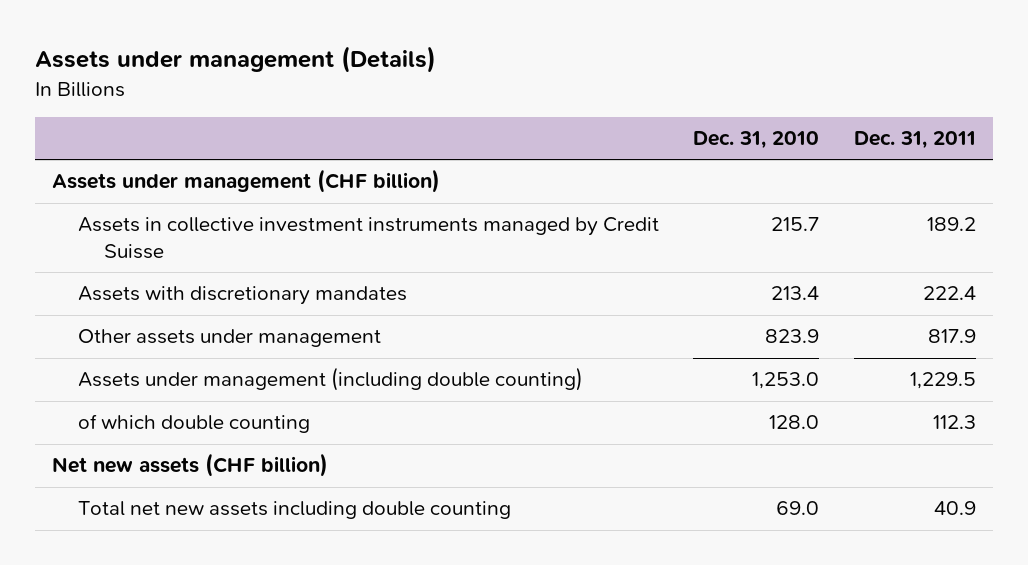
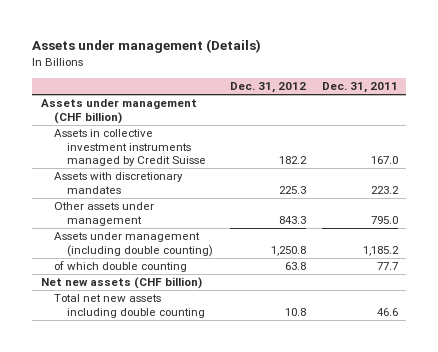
- | Dec. 31, 2010 | Dec. 31, 2011
+ | Dec. 31, 2012 | Dec. 31, 2011
- Assets in collective investment instruments managed by Credit Suisse | 215.7 | 189.2
- Assets with discretionary mandates | 213.4 | 222.4
- Other assets under management | 823.9 | 817.9
- Assets under management (including double counting) | 1,253.0 | 1,229.5
- of which double counting | 128.0 | 112.3
+ Assets in collective investment instruments managed by Credit Suisse | 182.2 | 167.0
+ Assets with discretionary mandates | 225.3 | 223.2
+ Other assets under management | 843.3 | 795.0
+ Assets under management (including double counting) | 1,250.8 | 1,185.2
+ of which double counting | 63.8 | 77.7
- Total net new assets including double counting | 69.0 | 40.9
+ Total net new assets including double counting | 10.8 | 46.6

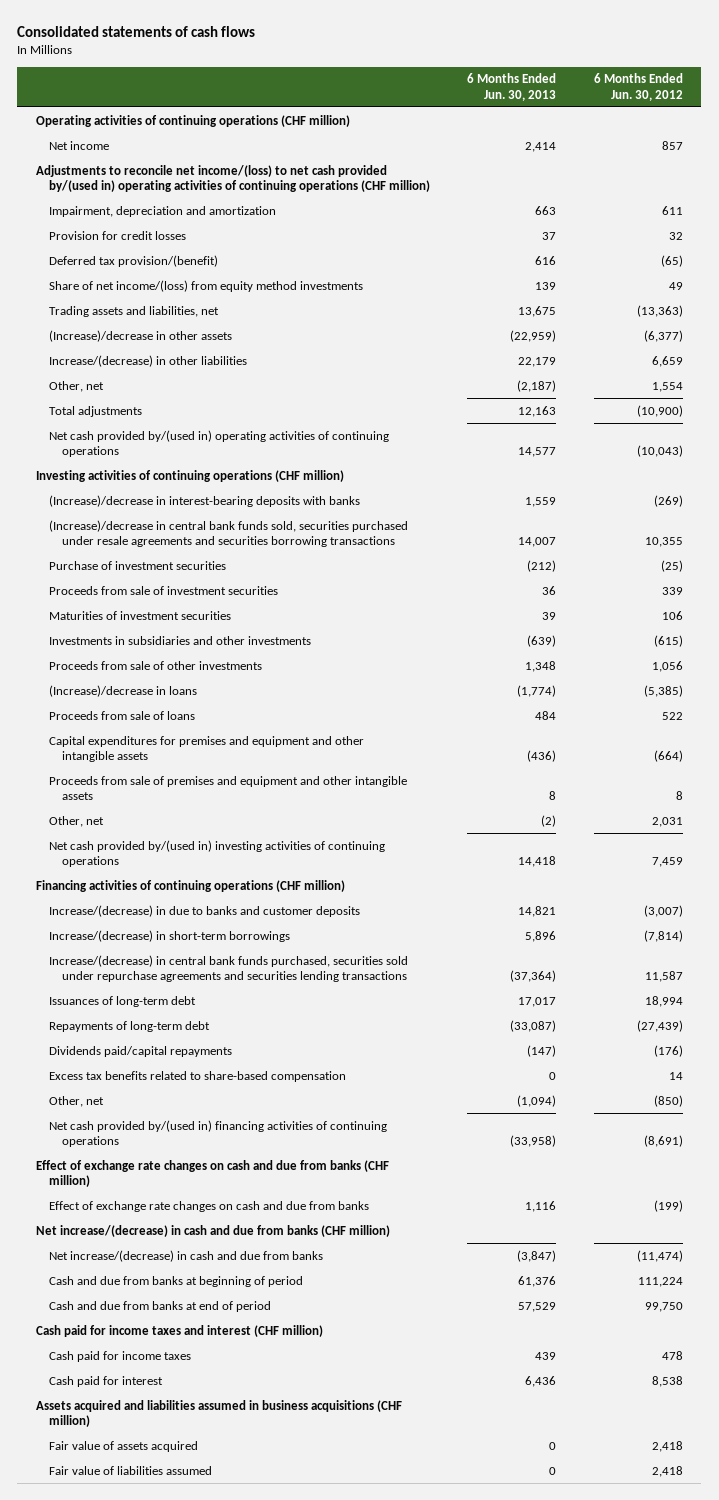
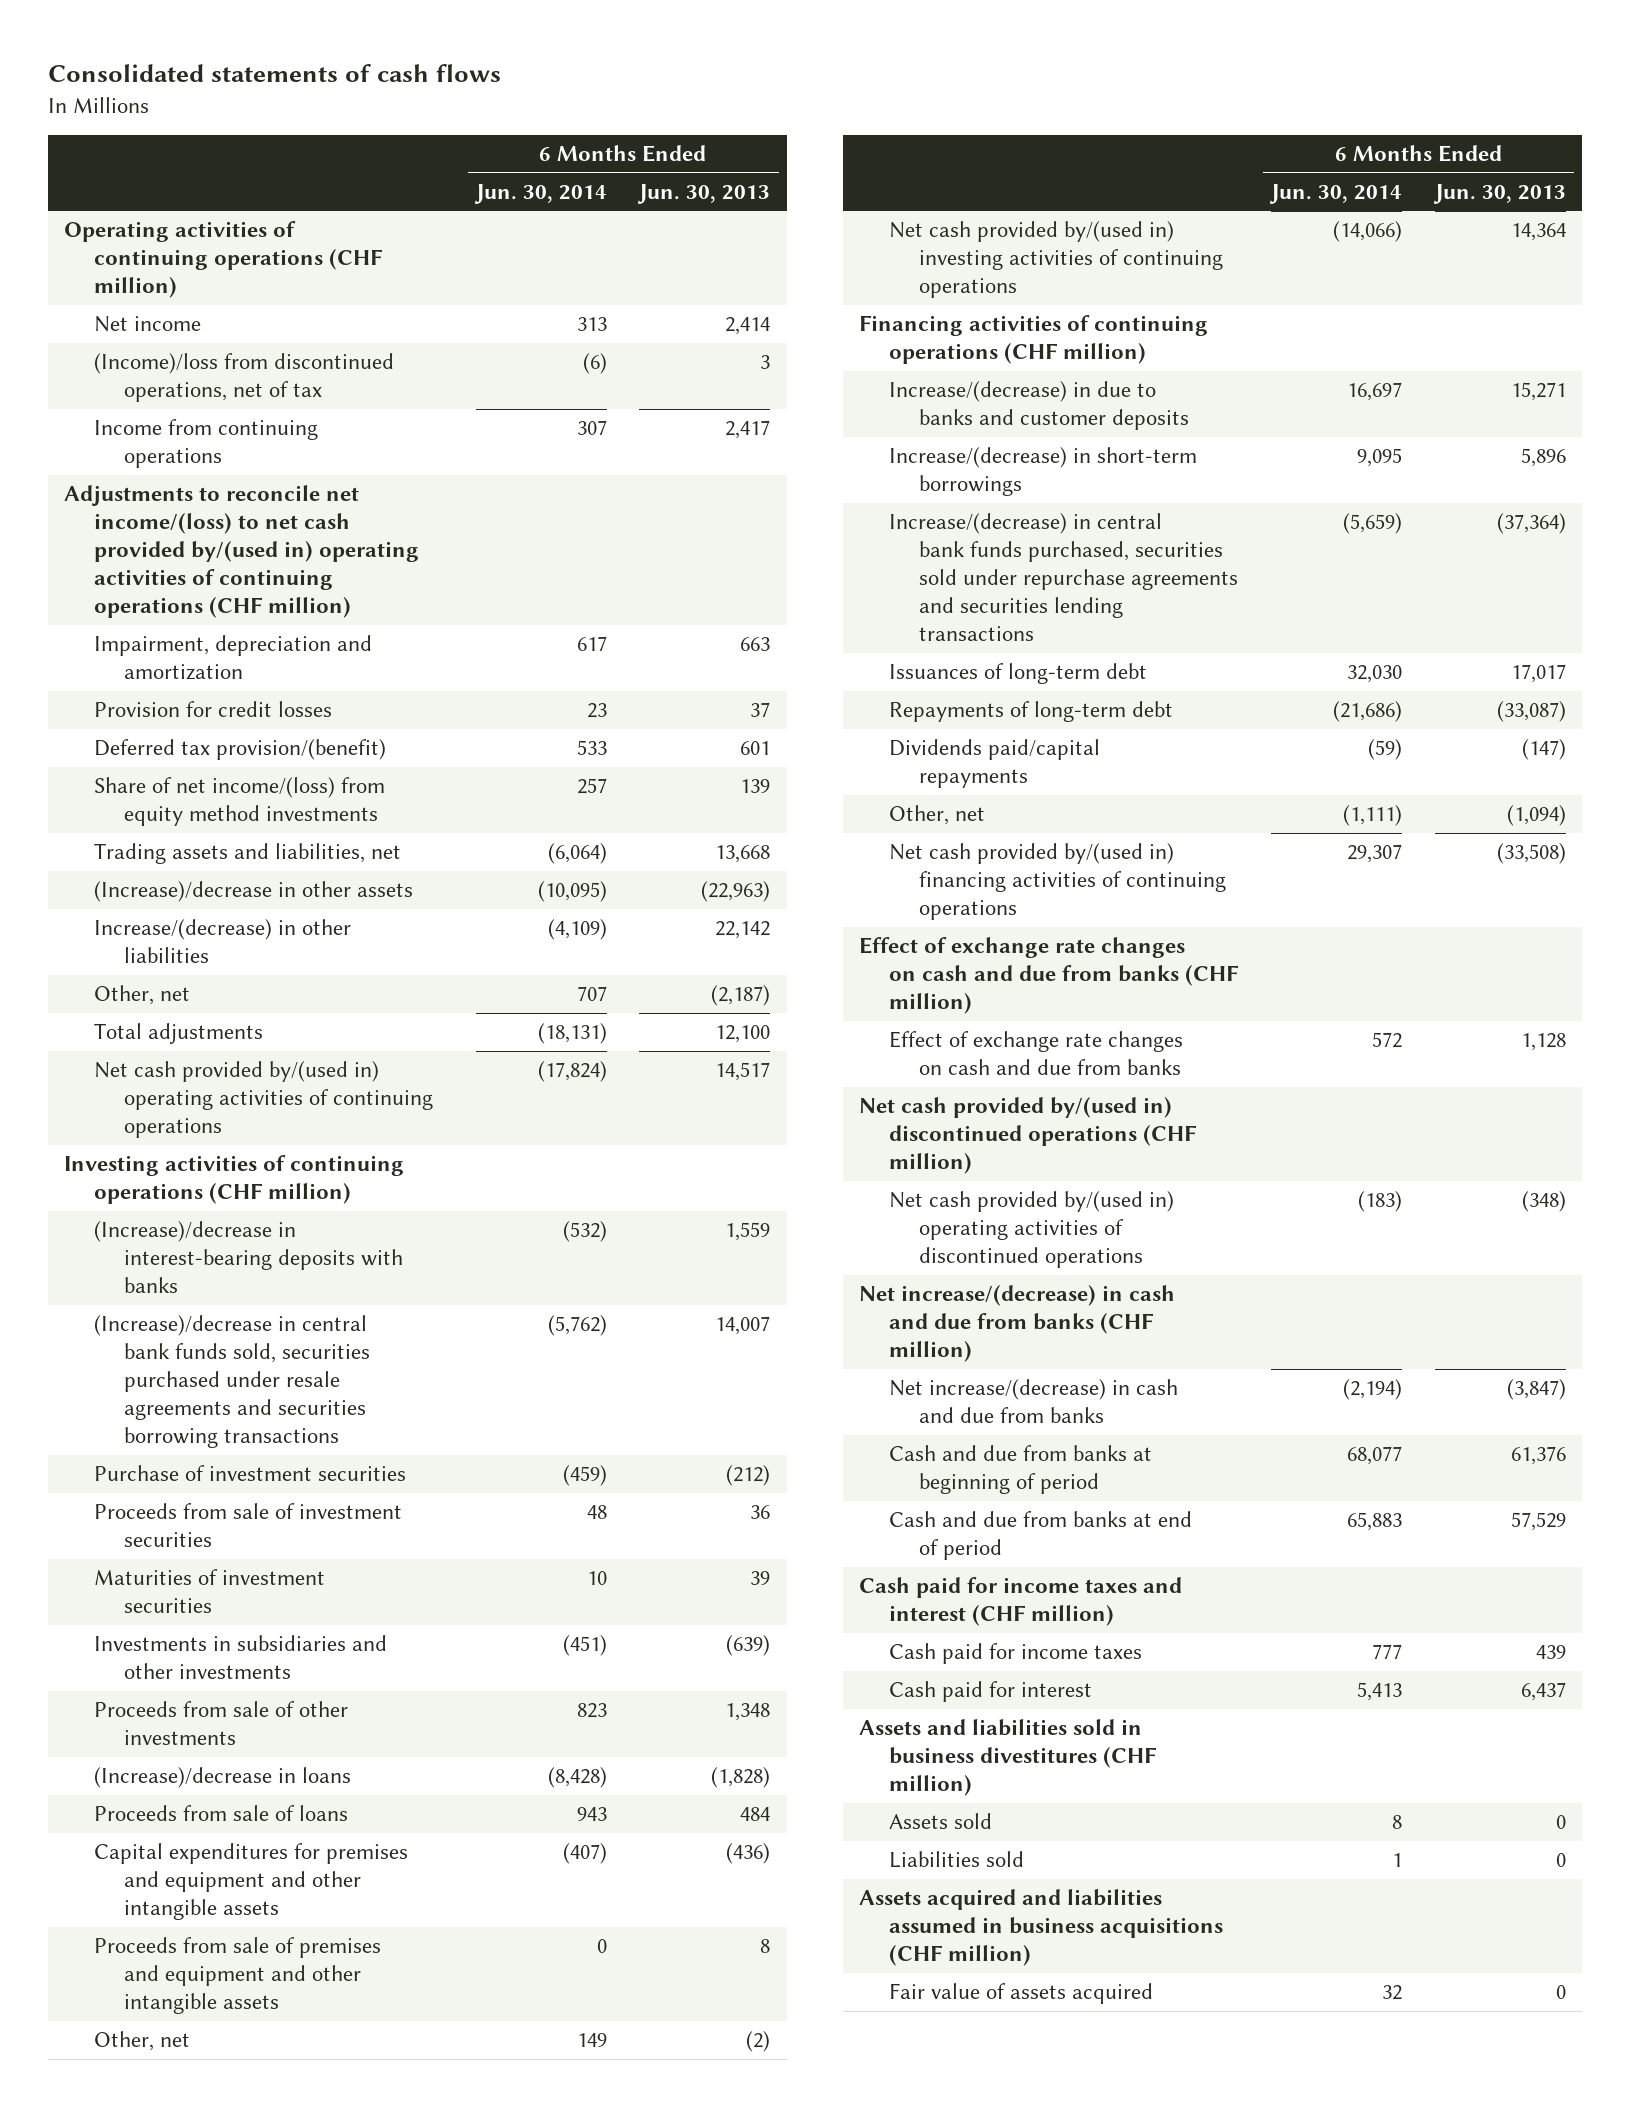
- | 6 Months Ended Jun. 30, 2013 | 6 Months Ended Jun. 30, 2012
+ | 6 Months Ended Jun. 30, 2014 | 6 Months Ended Jun. 30, 2013
+ (Income)/loss from discontinued operations, net of tax | (6) | 3
+ Income from continuing operations | 307 | 2,417
- Deferred tax provision/(benefit) | 616 | (65)
+ Deferred tax provision/(benefit) | 533 | 601
- Trading assets and liabilities, net | 13,675 | (13,363)
- (Increase)/decrease in other assets | (22,959) | (6,377)
- Increase/(decrease) in other liabilities | 22,179 | 6,659
+ Trading assets and liabilities, net | (6,064) | 13,668
+ (Increase)/decrease in other assets | (10,095) | (22,963)
+ Increase/(decrease) in other liabilities | (4,109) | 22,142
- Total adjustments | 12,163 | (10,900)
- Net cash provided by/(used in) operating activities of continuing operations | 14,577 | (10,043)
+ Total adjustments | (18,131) | 12,100
+ Net cash provided by/(used in) operating activities of continuing operations | (17,824) | 14,517
- (Increase)/decrease in loans | (1,774) | (5,385)
+ (Increase)/decrease in loans | (8,428) | (1,828)
- Net cash provided by/(used in) investing activities of continuing operations | 14,418 | 7,459
+ Net cash provided by/(used in) investing activities of continuing operations | (14,066) | 14,364
- Increase/(decrease) in due to banks and customer deposits | 14,821 | (3,007)
+ Increase/(decrease) in due to banks and customer deposits | 16,697 | 15,271
- Excess tax benefits related to share-based compensation | 0 | 14
- Net cash provided by/(used in) financing activities of continuing operations | (33,958) | (8,691)
+ Net cash provided by/(used in) financing activities of continuing operations | 29,307 | (33,508)
- Effect of exchange rate changes on cash and due from banks | 1,116 | (199)
+ Effect of exchange rate changes on cash and due from banks | 572 | 1,128
+ Net cash provided by/(used in) discontinued operations (CHF million)
+ Net cash provided by/(used in) operating activities of discontinued operations | (183) | (348)
- Cash paid for interest | 6,436 | 8,538
+ Cash paid for interest | 5,413 | 6,437
+ Assets and liabilities sold in business divestitures (CHF million)
+ Assets sold | 8 | 0
+ Liabilities sold | 1 | 0
- Fair value of liabilities assumed | 0 | 2,418

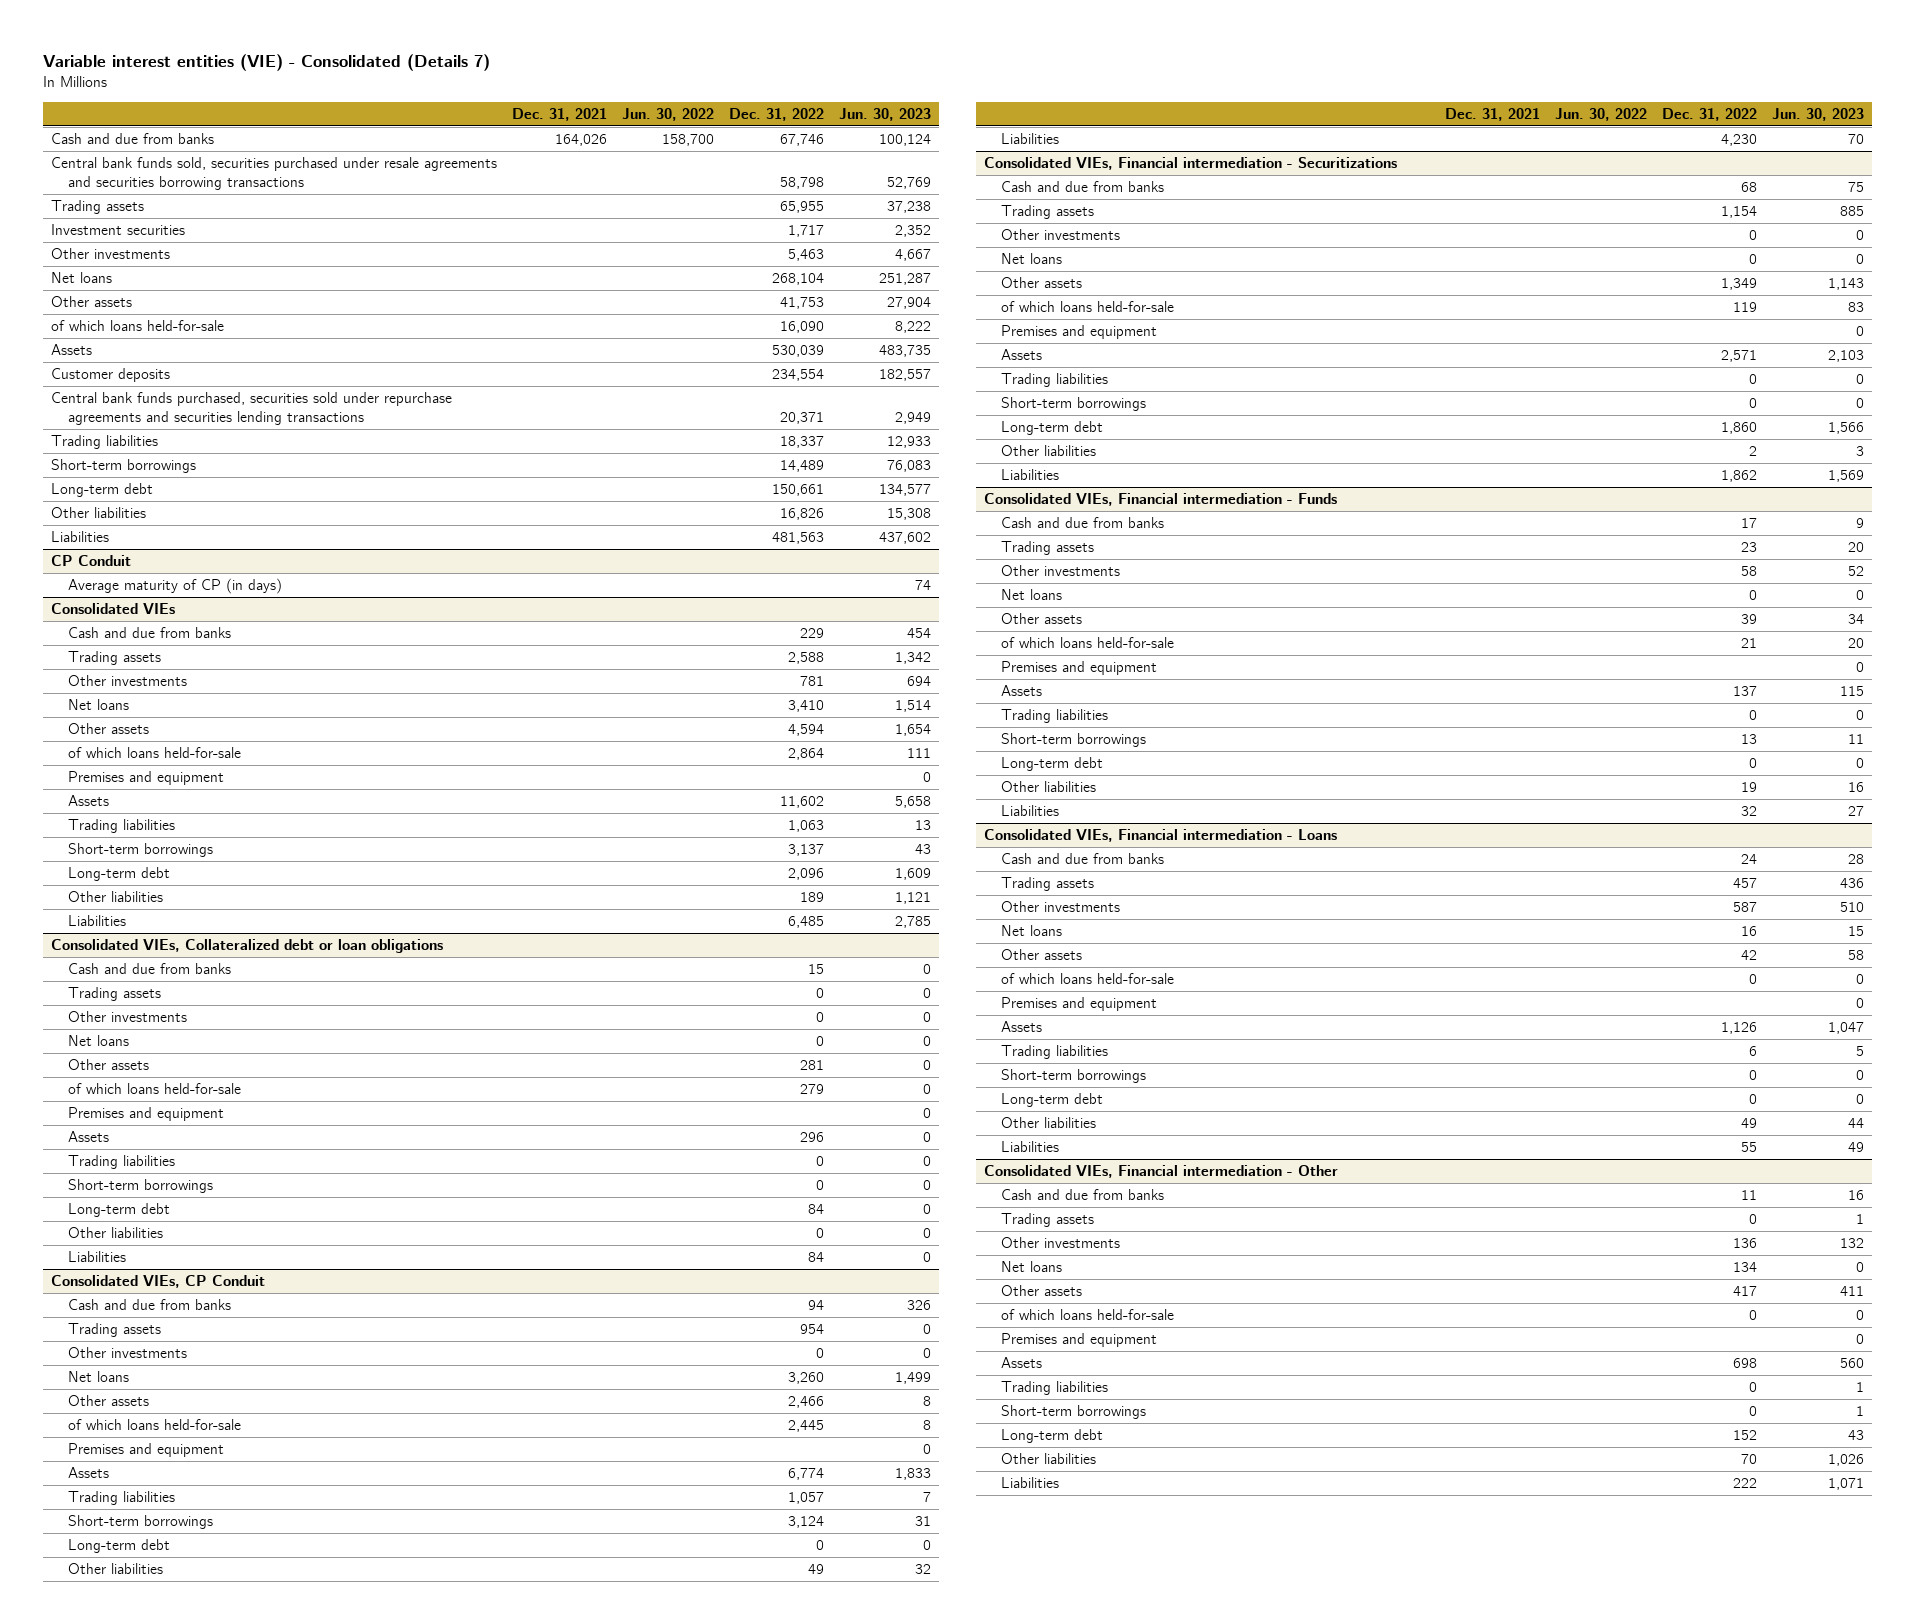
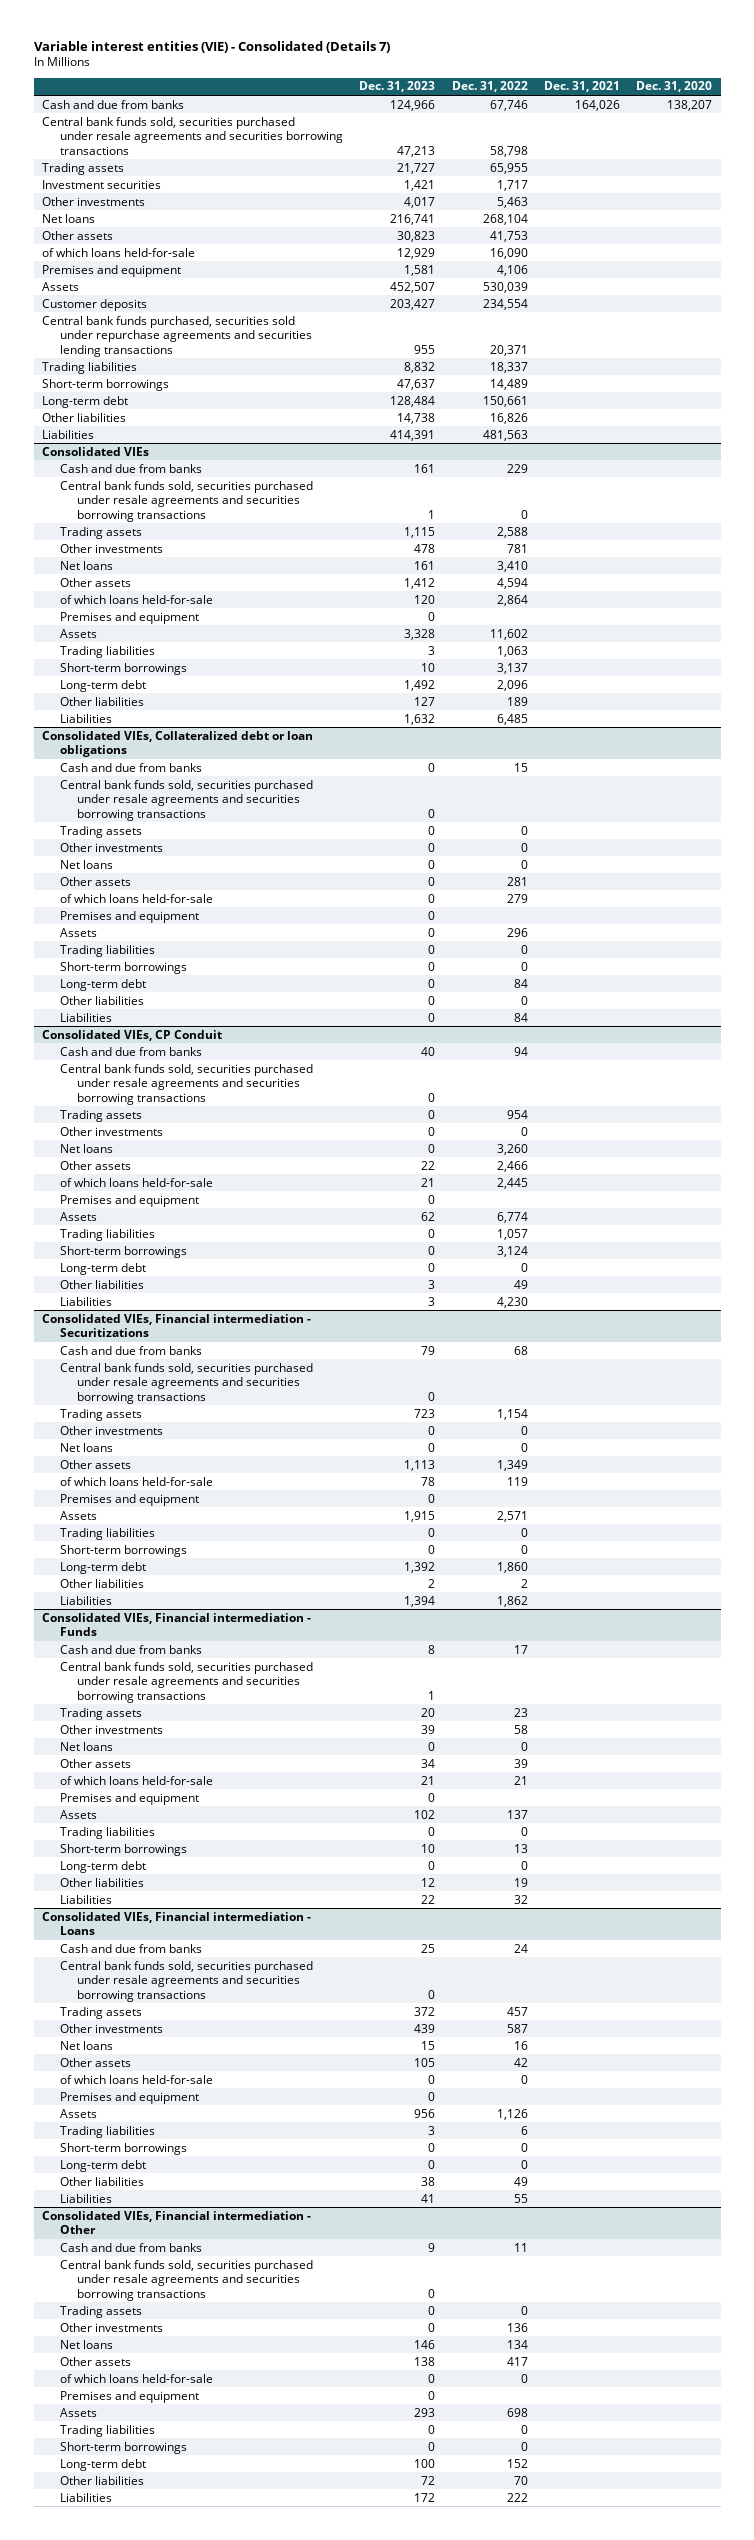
- | Dec. 31, 2021 | Jun. 30, 2022 | Dec. 31, 2022 | Jun. 30, 2023
+ | Dec. 31, 2023 | Dec. 31, 2022 | Dec. 31, 2021 | Dec. 31, 2020
+ Premises and equipment | 1,581 | 4,106 | |
- CP Conduit
- Average maturity of CP (in days) | | | | 74
@ Consolidated VIEs
+ Central bank funds sold, securities purchased under resale agreements and securities borrowing transactions | 1 | 0 | |
@ Consolidated VIEs, Collateralized debt or loan obligations
+ Central bank funds sold, securities purchased under resale agreements and securities borrowing transactions | 0 | | |
@ Consolidated VIEs, CP Conduit
+ Central bank funds sold, securities purchased under resale agreements and securities borrowing transactions | 0 | | |
@ Consolidated VIEs, Financial intermediation - Securitizations
+ Central bank funds sold, securities purchased under resale agreements and securities borrowing transactions | 0 | | |
@ Consolidated VIEs, Financial intermediation - Funds
+ Central bank funds sold, securities purchased under resale agreements and securities borrowing transactions | 1 | | |
@ Consolidated VIEs, Financial intermediation - Loans
+ Central bank funds sold, securities purchased under resale agreements and securities borrowing transactions | 0 | | |
@ Consolidated VIEs, Financial intermediation - Other
+ Central bank funds sold, securities purchased under resale agreements and securities borrowing transactions | 0 | | |

